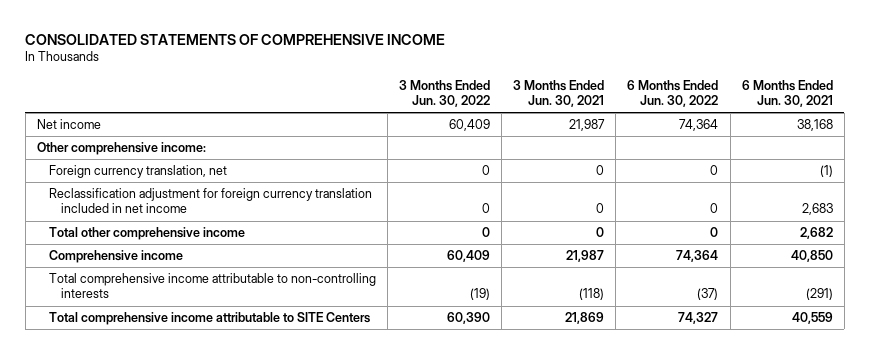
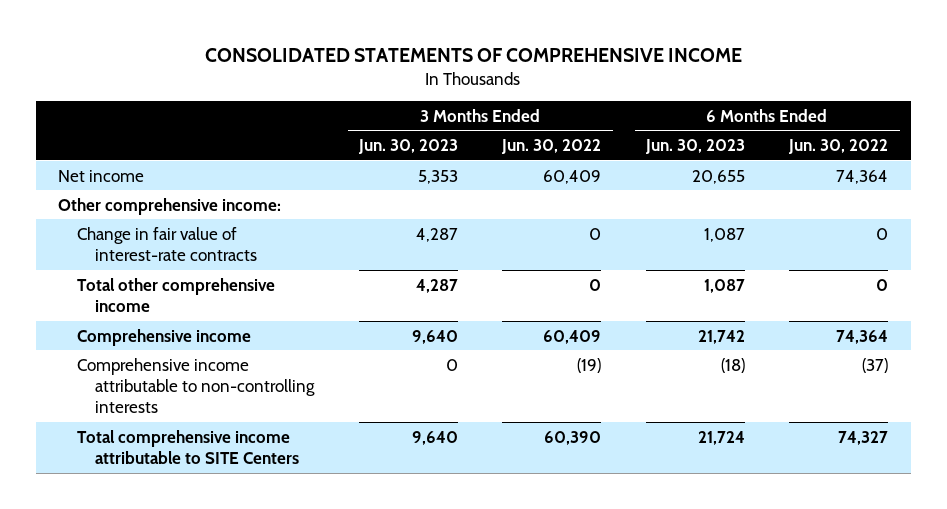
- | 3 Months Ended Jun. 30, 2022 | 3 Months Ended Jun. 30, 2021 | 6 Months Ended Jun. 30, 2022 | 6 Months Ended Jun. 30, 2021
+ | 3 Months Ended Jun. 30, 2023 | 3 Months Ended Jun. 30, 2022 | 6 Months Ended Jun. 30, 2023 | 6 Months Ended Jun. 30, 2022
- Foreign currency translation, net | 0 | 0 | 0 | (1)
- Reclassification adjustment for foreign currency translation included in net income | 0 | 0 | 0 | 2,683
+ Change in fair value of interest-rate contracts | 4,287 | 0 | 1,087 | 0
- Total comprehensive income attributable to non-controlling interests | (19) | (118) | (37) | (291)
+ Comprehensive income attributable to non-controlling interests | 0 | (19) | (18) | (37)

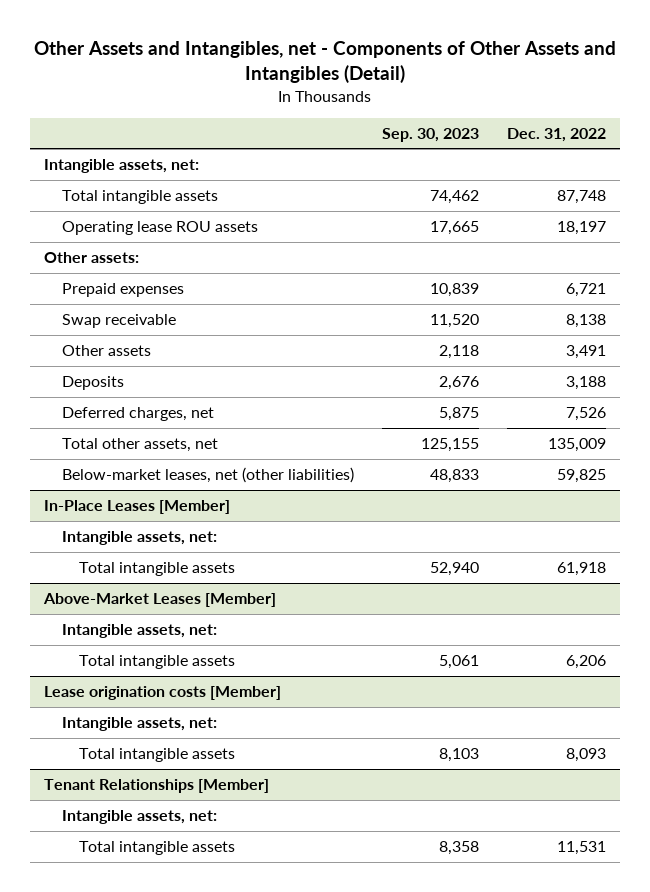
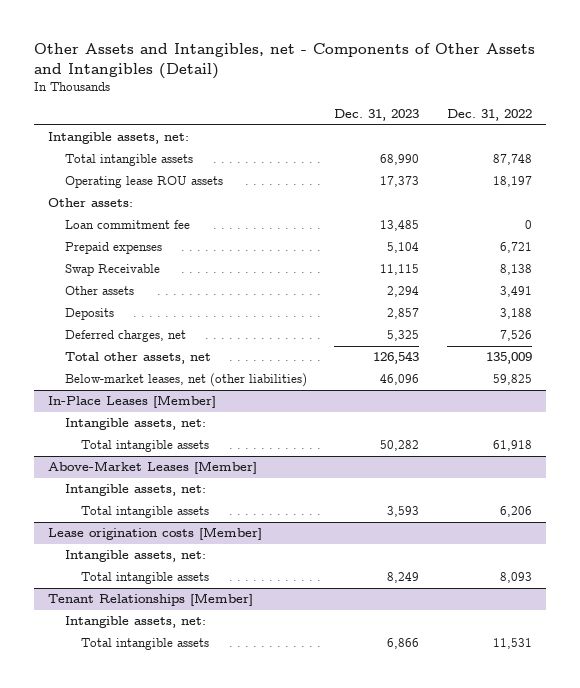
- | Sep. 30, 2023 | Dec. 31, 2022
+ | Dec. 31, 2023 | Dec. 31, 2022
+ Loan commitment fee | 13,485 | 0
- Swap receivable | 11,520 | 8,138
+ Swap Receivable | 11,115 | 8,138

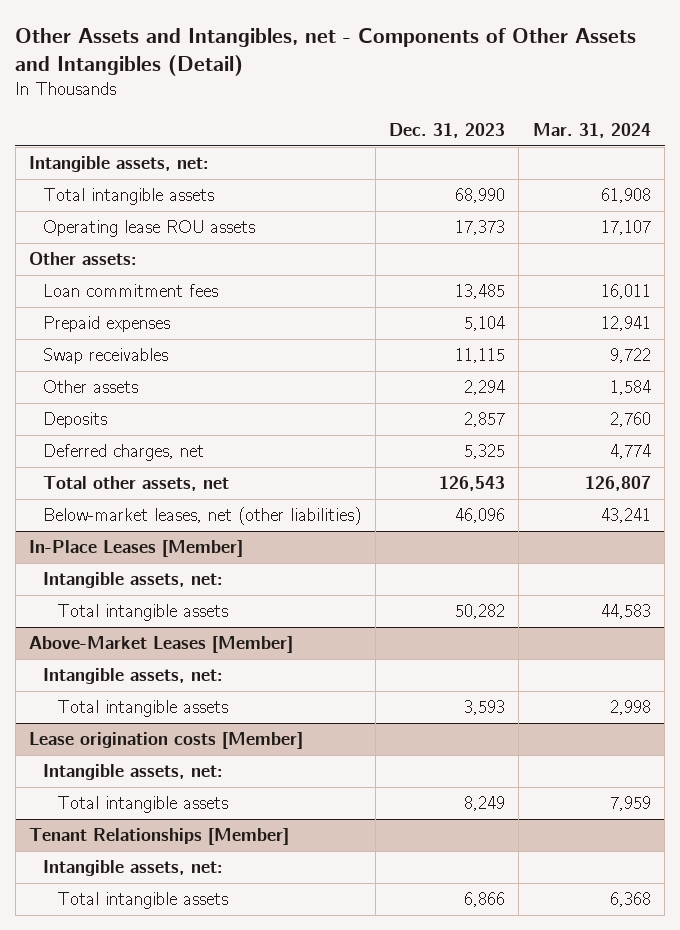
- | Dec. 31, 2023 | Dec. 31, 2022
+ | Dec. 31, 2023 | Mar. 31, 2024
- Loan commitment fee | 13,485 | 0
+ Loan commitment fees | 13,485 | 16,011
- Swap Receivable | 11,115 | 8,138
+ Swap receivables | 11,115 | 9,722

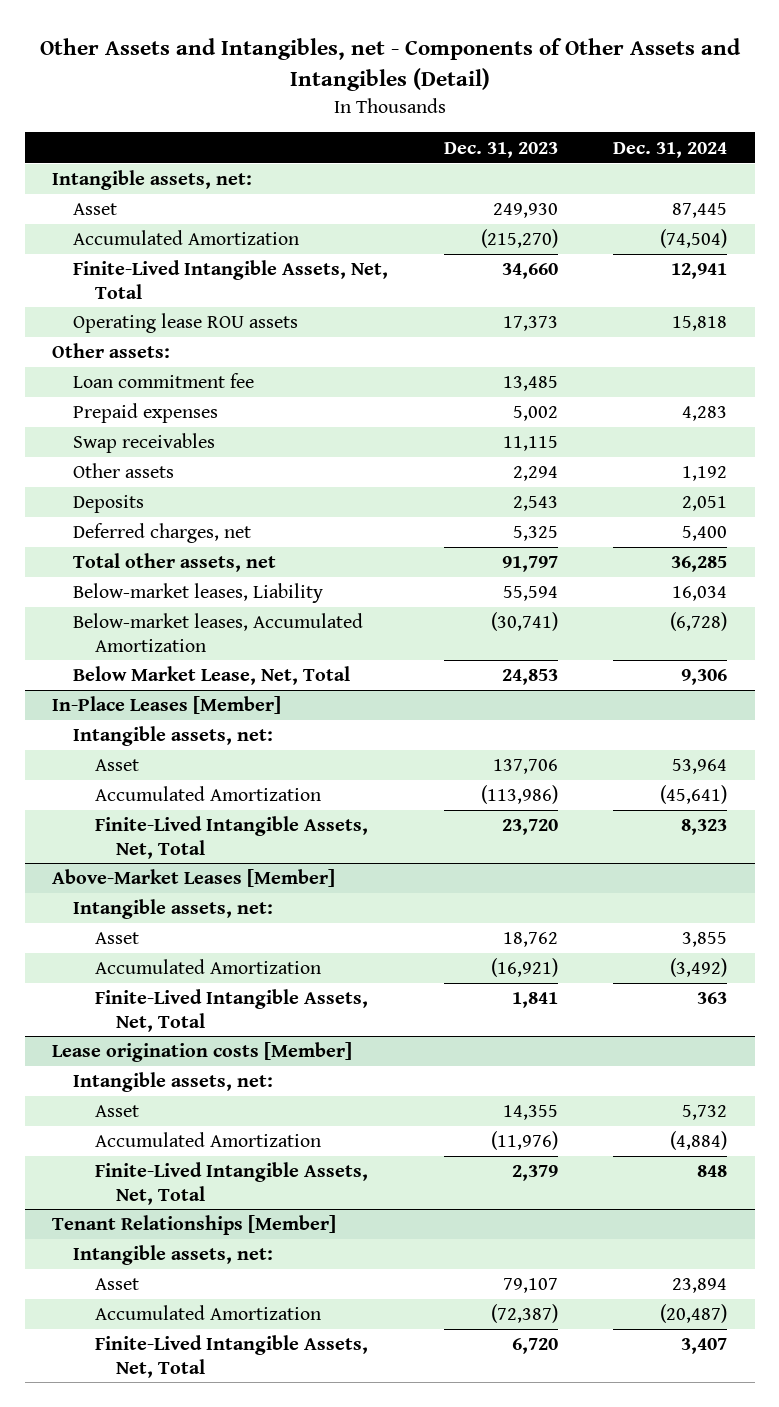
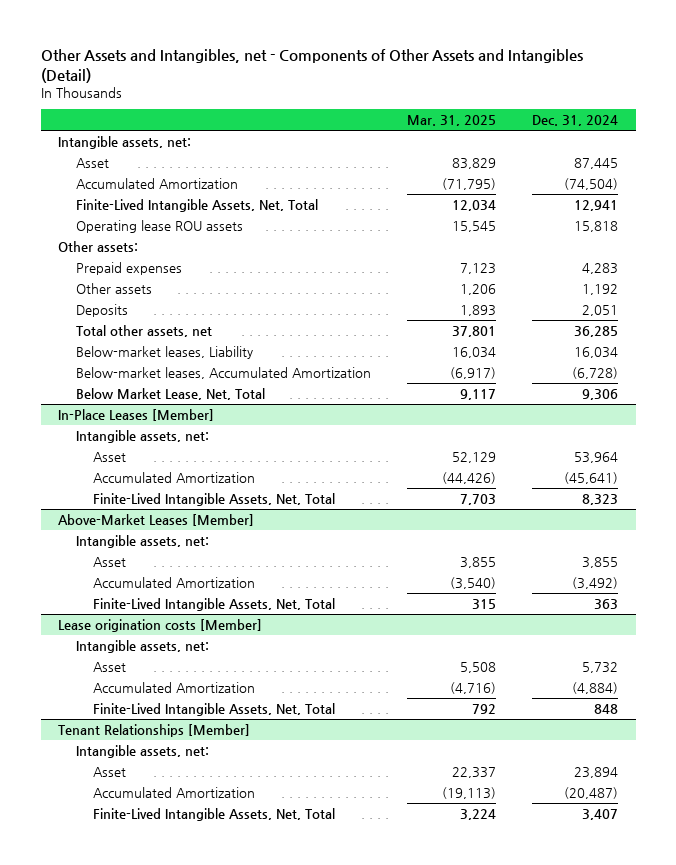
- | Dec. 31, 2023 | Dec. 31, 2024
+ | Mar. 31, 2025 | Dec. 31, 2024
- Loan commitment fee | 13,485 |
- Swap receivables | 11,115 |
- Deferred charges, net | 5,325 | 5,400

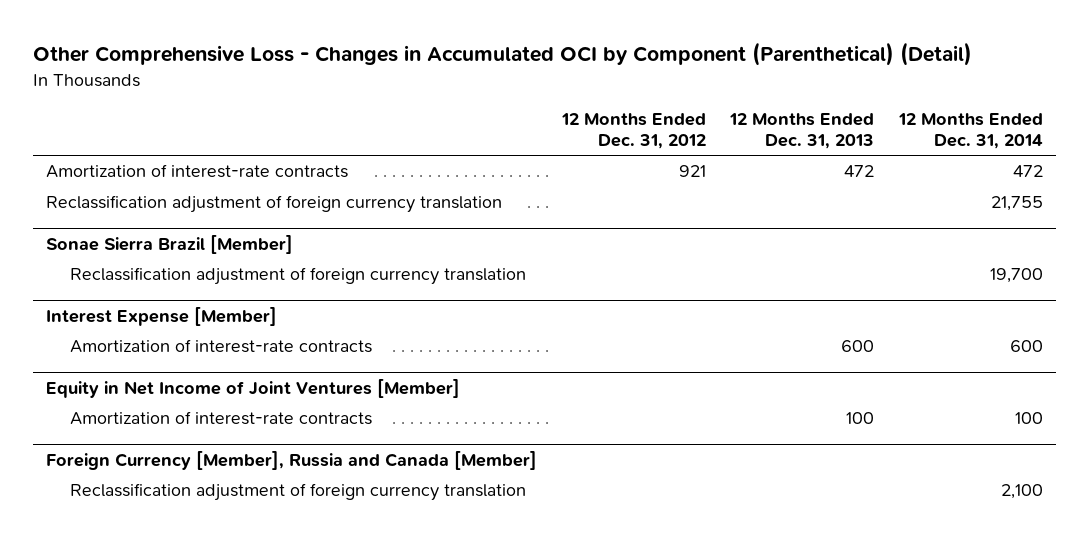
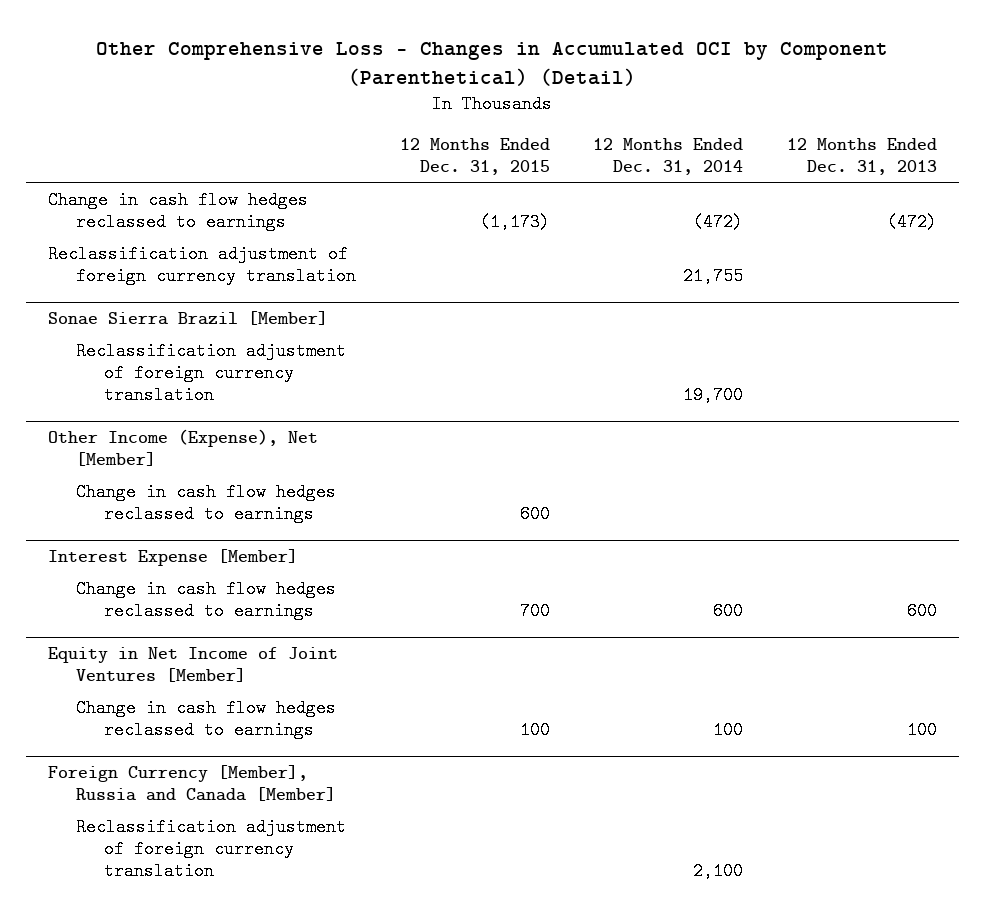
- | 12 Months Ended Dec. 31, 2012 | 12 Months Ended Dec. 31, 2013 | 12 Months Ended Dec. 31, 2014
+ | 12 Months Ended Dec. 31, 2015 | 12 Months Ended Dec. 31, 2014 | 12 Months Ended Dec. 31, 2013
- Amortization of interest-rate contracts | 921 | 472 | 472
+ Change in cash flow hedges reclassed to earnings | (1,173) | (472) | (472)
+ Other Income (Expense), Net [Member]
+ Change in cash flow hedges reclassed to earnings | 600 | |
@ Interest Expense [Member]
- Amortization of interest-rate contracts | | 600 | 600
+ Change in cash flow hedges reclassed to earnings | 700 | 600 | 600
@ Equity in Net Income of Joint Ventures [Member]
- Amortization of interest-rate contracts | | 100 | 100
+ Change in cash flow hedges reclassed to earnings | 100 | 100 | 100

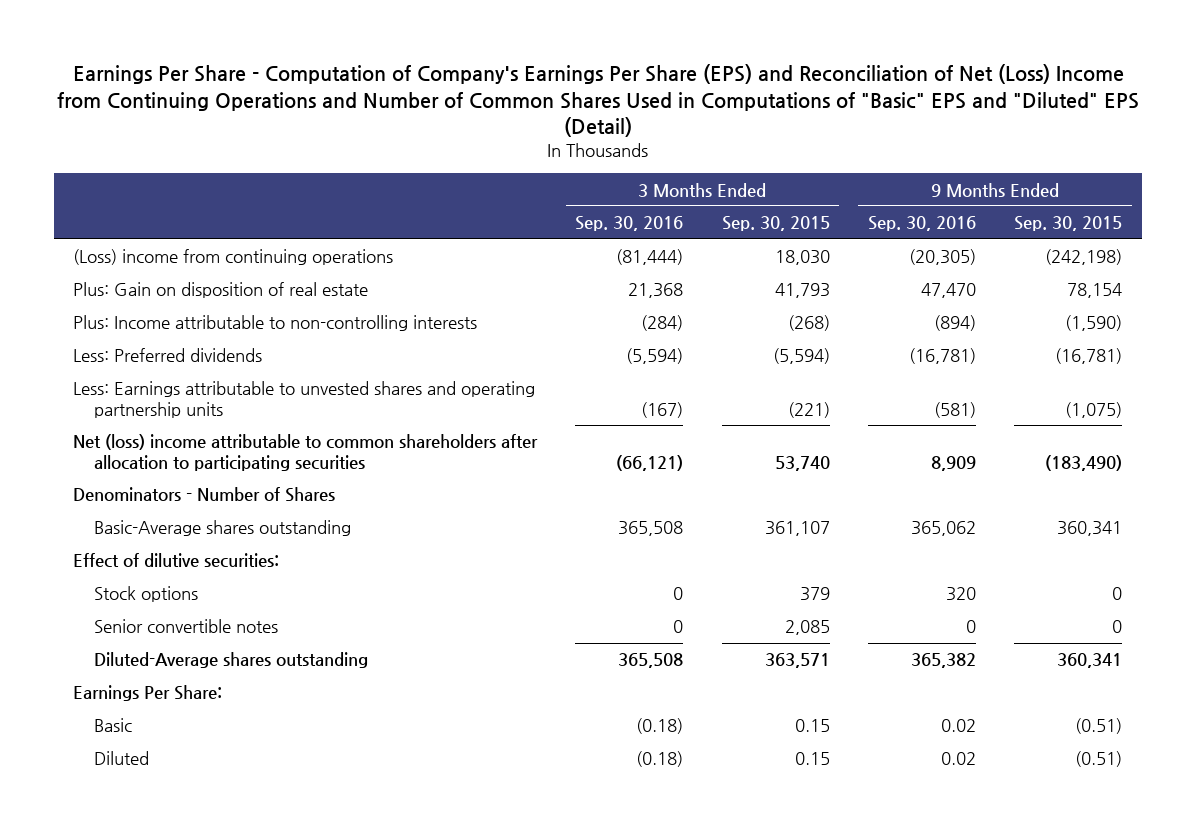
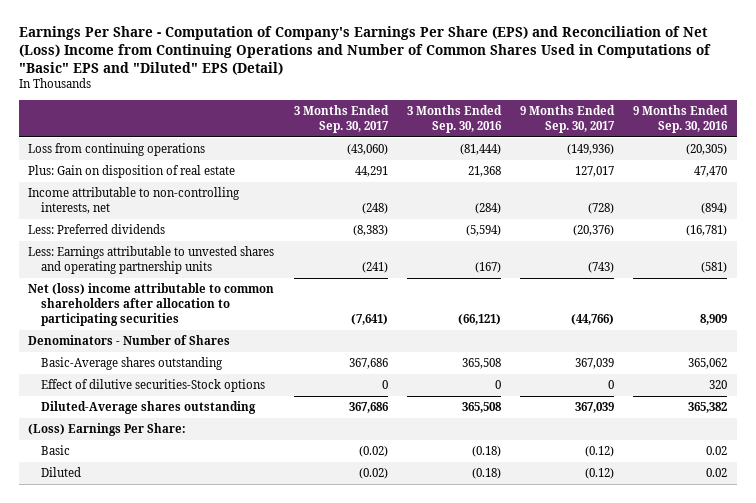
- | 3 Months Ended Sep. 30, 2016 | 3 Months Ended Sep. 30, 2015 | 9 Months Ended Sep. 30, 2016 | 9 Months Ended Sep. 30, 2015
+ | 3 Months Ended Sep. 30, 2017 | 3 Months Ended Sep. 30, 2016 | 9 Months Ended Sep. 30, 2017 | 9 Months Ended Sep. 30, 2016
- (Loss) income from continuing operations | (81,444) | 18,030 | (20,305) | (242,198)
+ Loss from continuing operations | (43,060) | (81,444) | (149,936) | (20,305)
- Plus: Income attributable to non-controlling interests | (284) | (268) | (894) | (1,590)
+ Income attributable to non-controlling interests, net | (248) | (284) | (728) | (894)
- Effect of dilutive securities:
- Stock options | 0 | 379 | 320 | 0
- Senior convertible notes | 0 | 2,085 | 0 | 0
+ Effect of dilutive securities-Stock options | 0 | 0 | 0 | 320
- Earnings Per Share:
+ (Loss) Earnings Per Share:

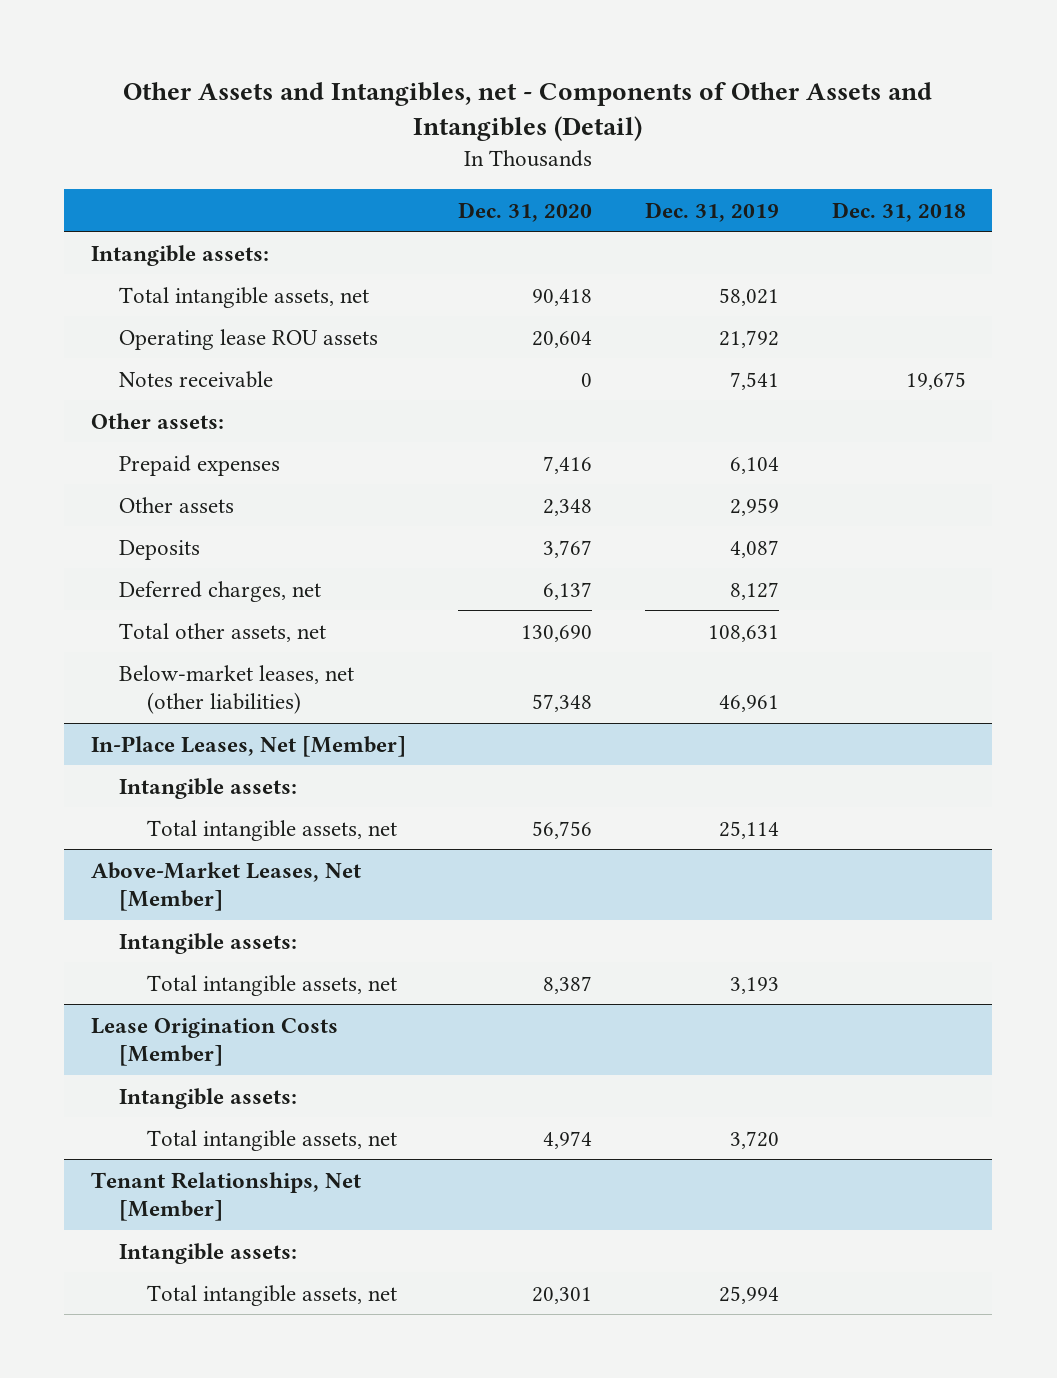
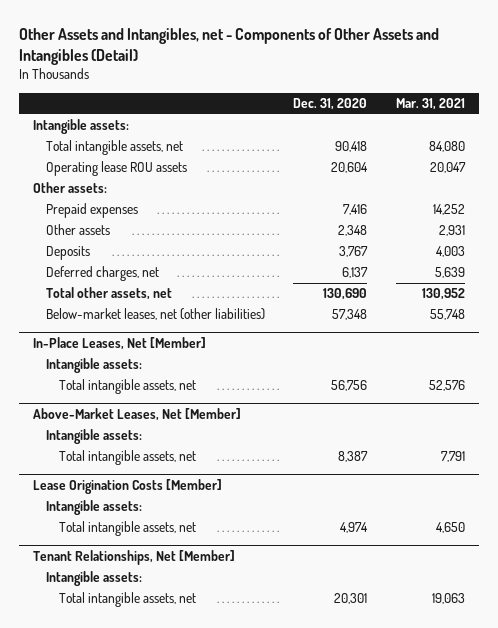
- | Dec. 31, 2020 | Dec. 31, 2019 | Dec. 31, 2018
+ | Dec. 31, 2020 | Mar. 31, 2021
- Notes receivable | 0 | 7,541 | 19,675

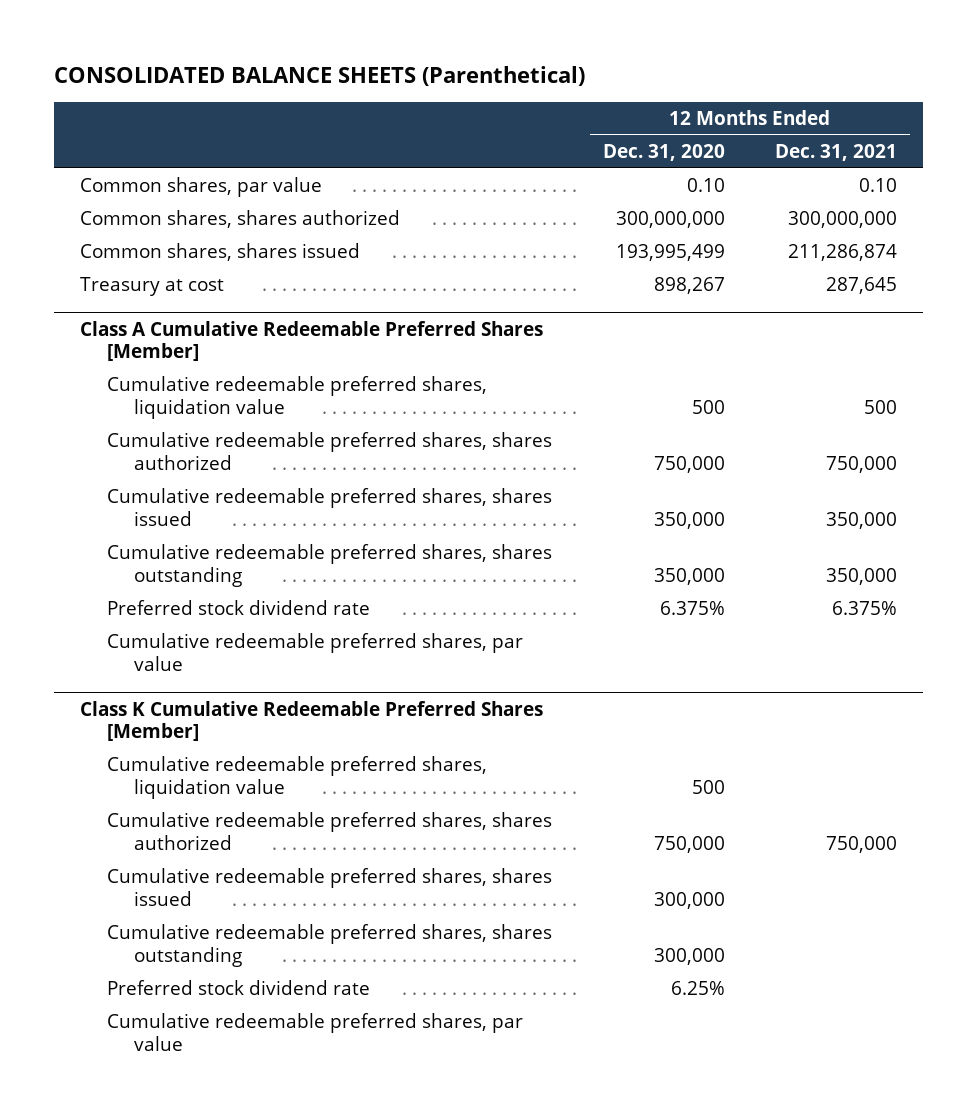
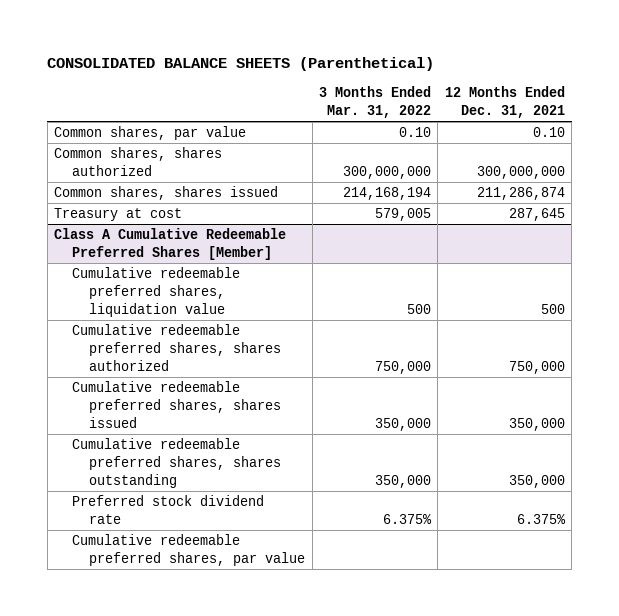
- | 12 Months Ended Dec. 31, 2020 | 12 Months Ended Dec. 31, 2021
+ | 3 Months Ended Mar. 31, 2022 | 12 Months Ended Dec. 31, 2021
- Class K Cumulative Redeemable Preferred Shares [Member]
- Cumulative redeemable preferred shares, liquidation value | 500 |
- Cumulative redeemable preferred shares, shares authorized | 750,000 | 750,000
- Cumulative redeemable preferred shares, shares issued | 300,000 |
- Cumulative redeemable preferred shares, shares outstanding | 300,000 |
- Preferred stock dividend rate | 6.25% |
- Cumulative redeemable preferred shares, par value

